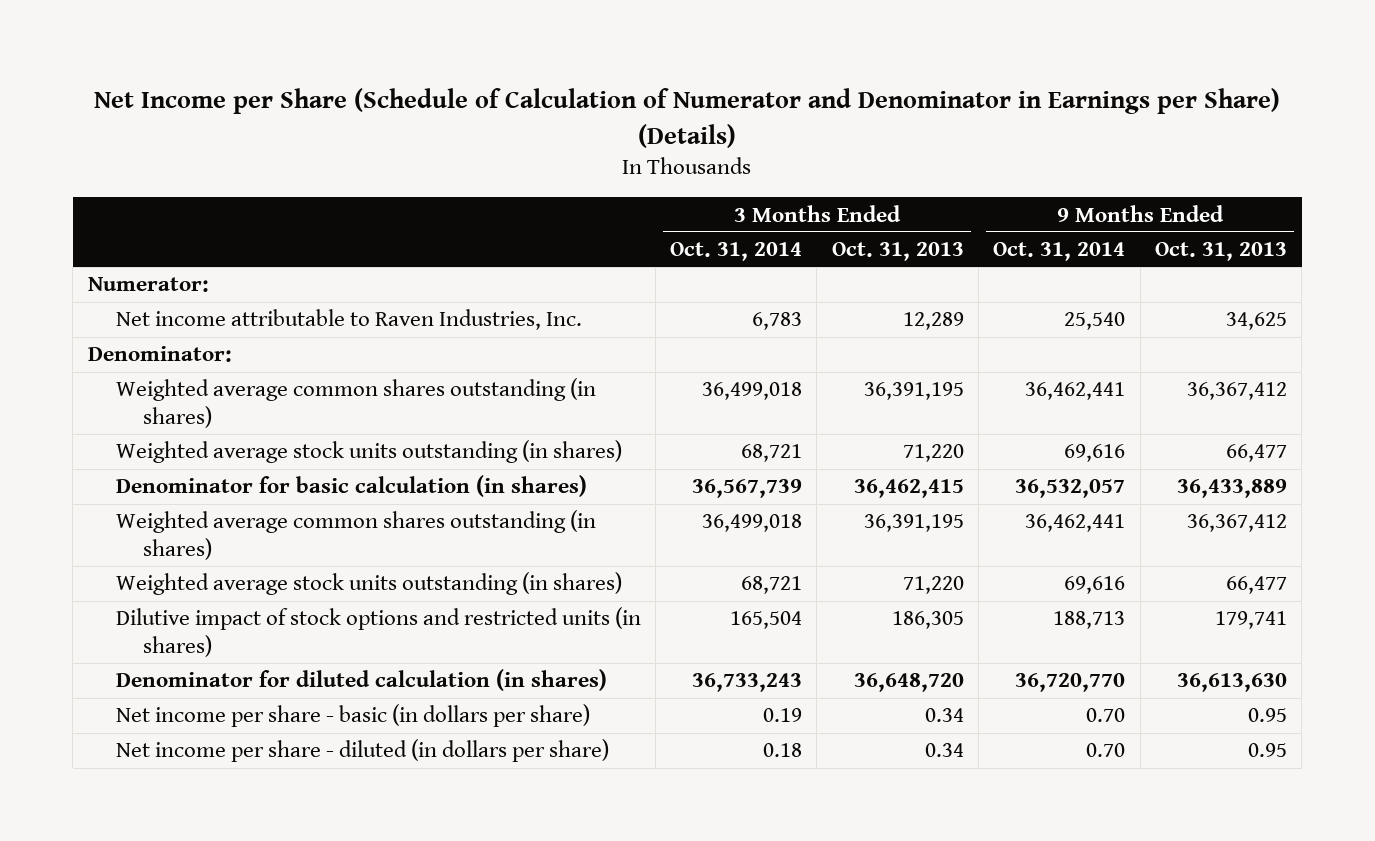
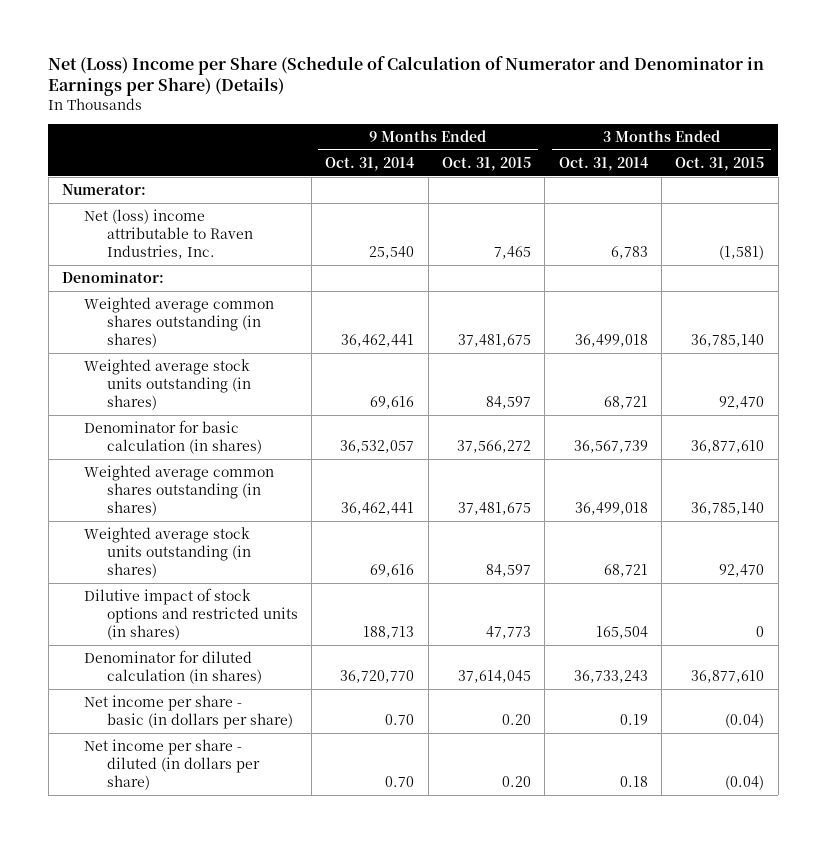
- Net Income per Share (Schedule of Calculation of Numerator and Denominator in Earnings per Share) (Details)
+ Net (Loss) Income per Share (Schedule of Calculation of Numerator and Denominator in Earnings per Share) (Details)
- | 3 Months Ended Oct. 31, 2014 | 3 Months Ended Oct. 31, 2013 | 9 Months Ended Oct. 31, 2014 | 9 Months Ended Oct. 31, 2013
+ | 9 Months Ended Oct. 31, 2014 | 9 Months Ended Oct. 31, 2015 | 3 Months Ended Oct. 31, 2014 | 3 Months Ended Oct. 31, 2015
- Net income attributable to Raven Industries, Inc. | 6,783 | 12,289 | 25,540 | 34,625
+ Net (loss) income attributable to Raven Industries, Inc. | 25,540 | 7,465 | 6,783 | (1,581)

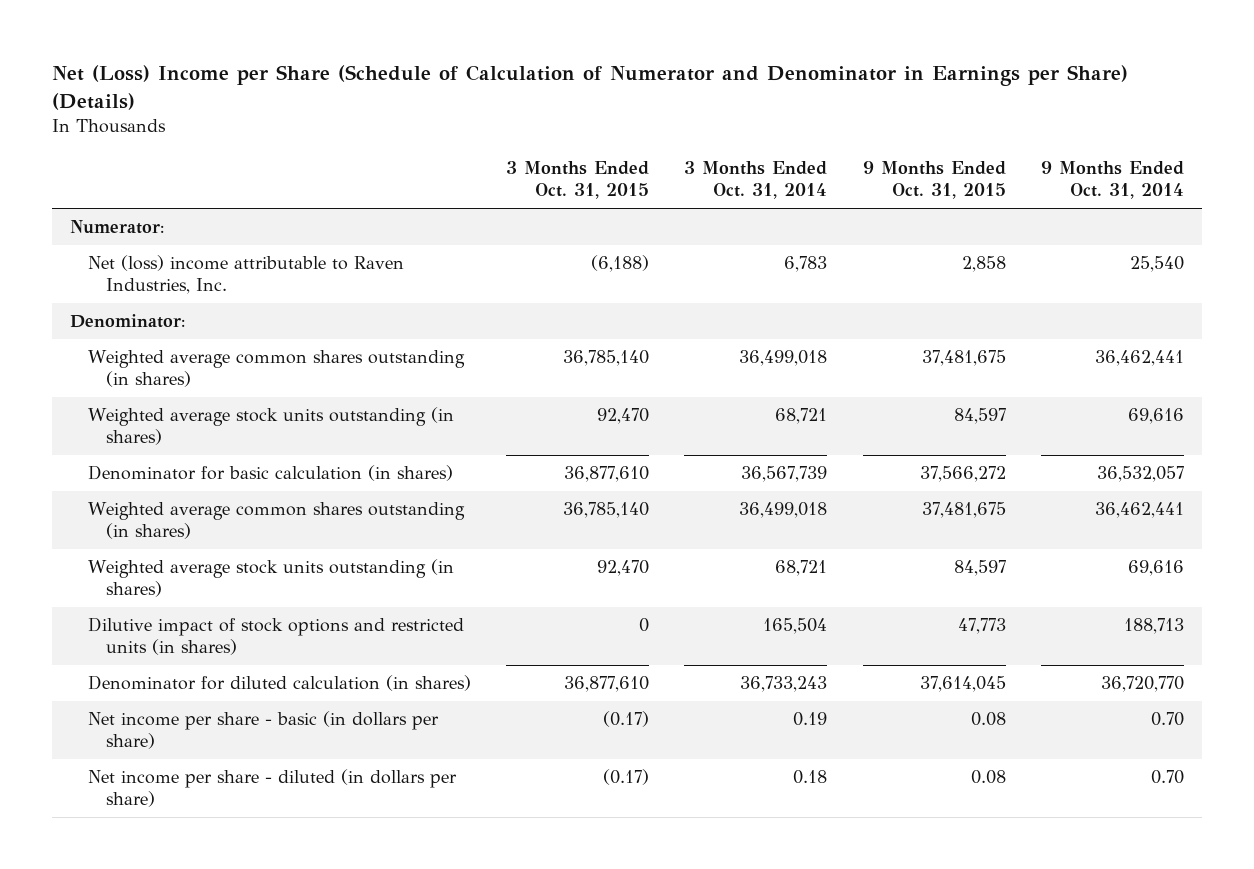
- | 9 Months Ended Oct. 31, 2014 | 9 Months Ended Oct. 31, 2015 | 3 Months Ended Oct. 31, 2014 | 3 Months Ended Oct. 31, 2015
+ | 3 Months Ended Oct. 31, 2015 | 3 Months Ended Oct. 31, 2014 | 9 Months Ended Oct. 31, 2015 | 9 Months Ended Oct. 31, 2014
- Net (loss) income attributable to Raven Industries, Inc. | 25,540 | 7,465 | 6,783 | (1,581)
+ Net (loss) income attributable to Raven Industries, Inc. | (6,188) | 6,783 | 2,858 | 25,540
- Net income per share - basic (in dollars per share) | 0.70 | 0.20 | 0.19 | (0.04)
- Net income per share - diluted (in dollars per share) | 0.70 | 0.20 | 0.18 | (0.04)
+ Net income per share - basic (in dollars per share) | (0.17) | 0.19 | 0.08 | 0.70
+ Net income per share - diluted (in dollars per share) | (0.17) | 0.18 | 0.08 | 0.70

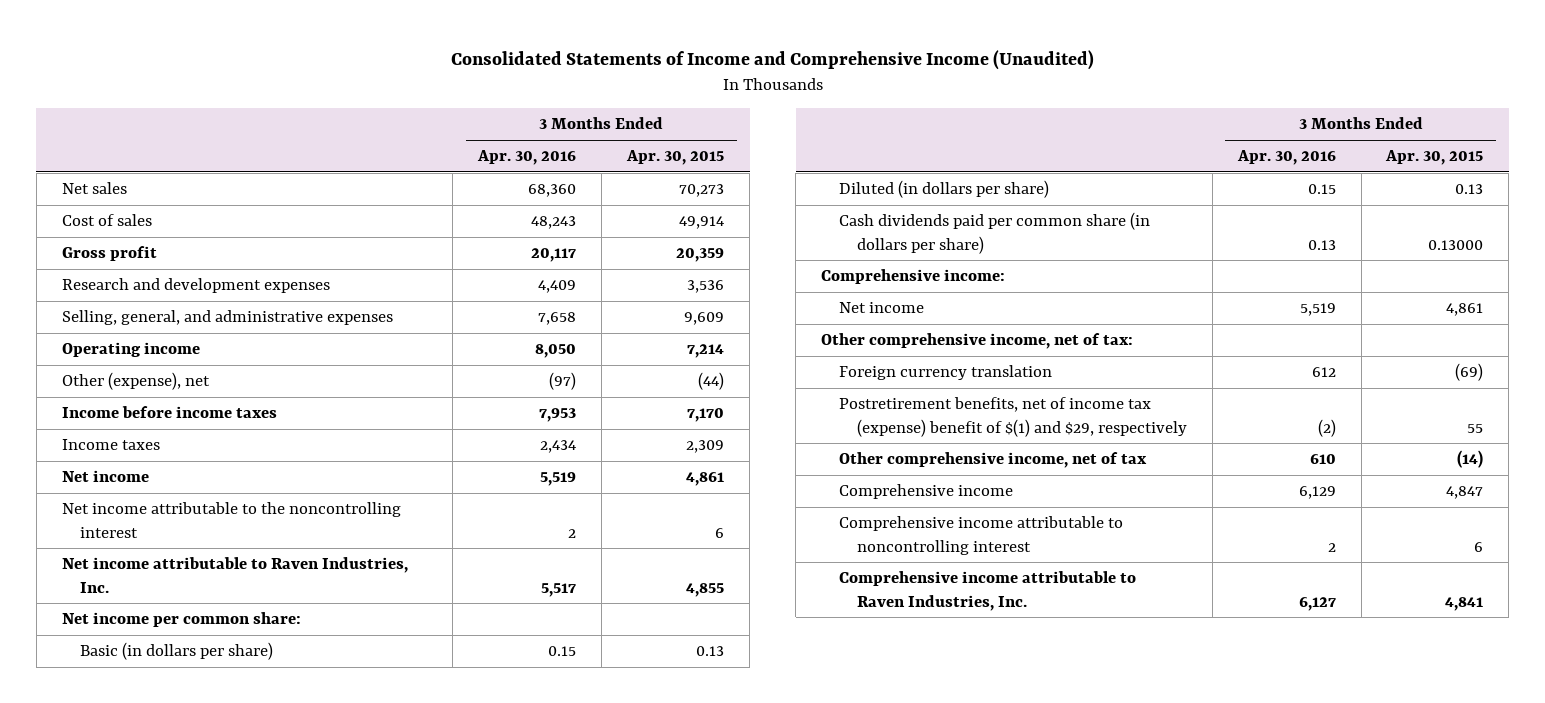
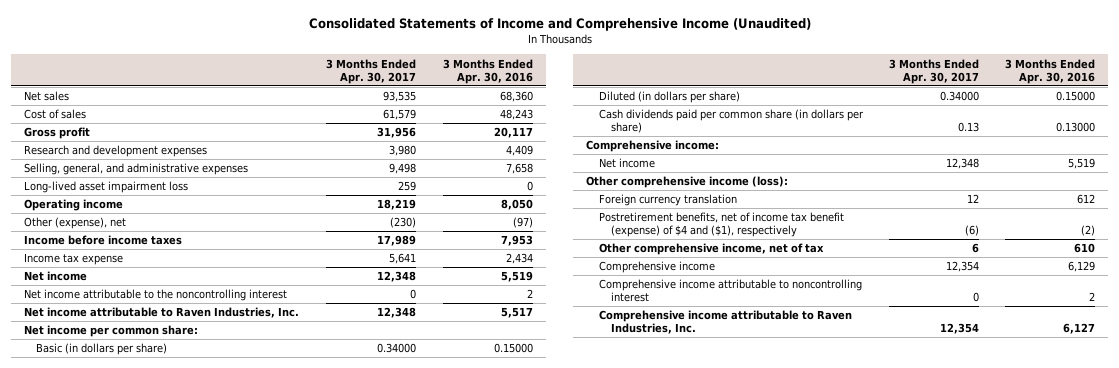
- | 3 Months Ended Apr. 30, 2016 | 3 Months Ended Apr. 30, 2015
+ | 3 Months Ended Apr. 30, 2017 | 3 Months Ended Apr. 30, 2016
+ Long-lived asset impairment loss | 259 | 0
- Income taxes | 2,434 | 2,309
+ Income tax expense | 5,641 | 2,434
- Basic (in dollars per share) | 0.15 | 0.13
- Diluted (in dollars per share) | 0.15 | 0.13
- Cash dividends paid per common share (in dollars per share) | 0.13 | 0.13000
+ Basic (in dollars per share) | 0.34000 | 0.15000
+ Diluted (in dollars per share) | 0.34000 | 0.15000
+ Cash dividends paid per common share (in dollars per share) | 0.13 | 0.13000
- Other comprehensive income, net of tax:
+ Other comprehensive income (loss):
- Postretirement benefits, net of income tax (expense) benefit of $(1) and $29, respectively | (2) | 55
+ Postretirement benefits, net of income tax benefit (expense) of $4 and ($1), respectively | (6) | (2)

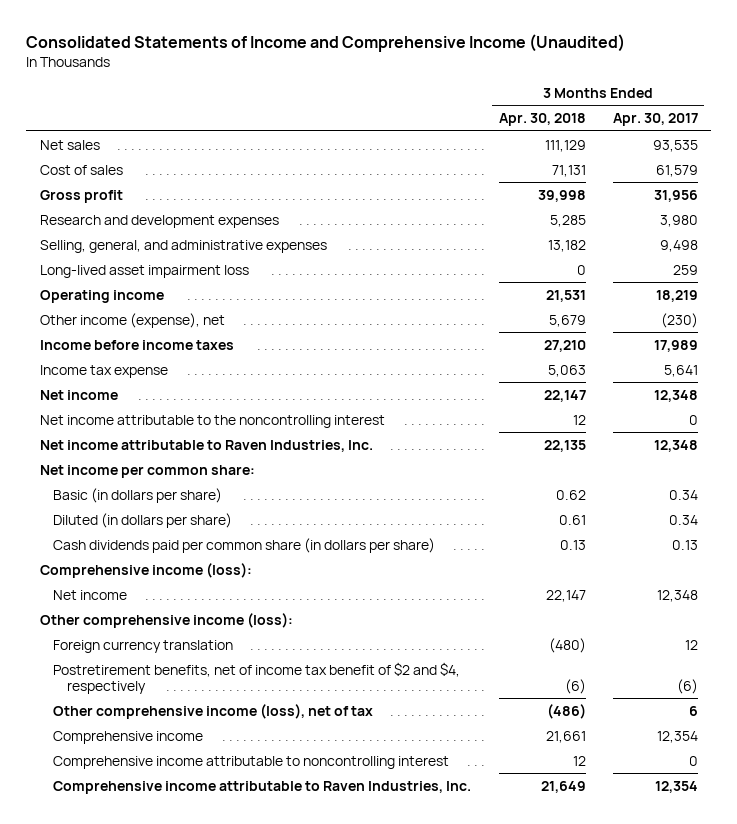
- | 3 Months Ended Apr. 30, 2017 | 3 Months Ended Apr. 30, 2016
+ | 3 Months Ended Apr. 30, 2018 | 3 Months Ended Apr. 30, 2017
- Other (expense), net | (230) | (97)
+ Other income (expense), net | 5,679 | (230)
- Basic (in dollars per share) | 0.34000 | 0.15000
- Diluted (in dollars per share) | 0.34000 | 0.15000
+ Basic (in dollars per share) | 0.62 | 0.34
+ Diluted (in dollars per share) | 0.61 | 0.34
- Comprehensive income:
+ Comprehensive income (loss):
- Postretirement benefits, net of income tax benefit (expense) of $4 and ($1), respectively | (6) | (2)
- Other comprehensive income, net of tax | 6 | 610
+ Postretirement benefits, net of income tax benefit of $2 and $4, respectively | (6) | (6)
+ Other comprehensive income (loss), net of tax | (486) | 6

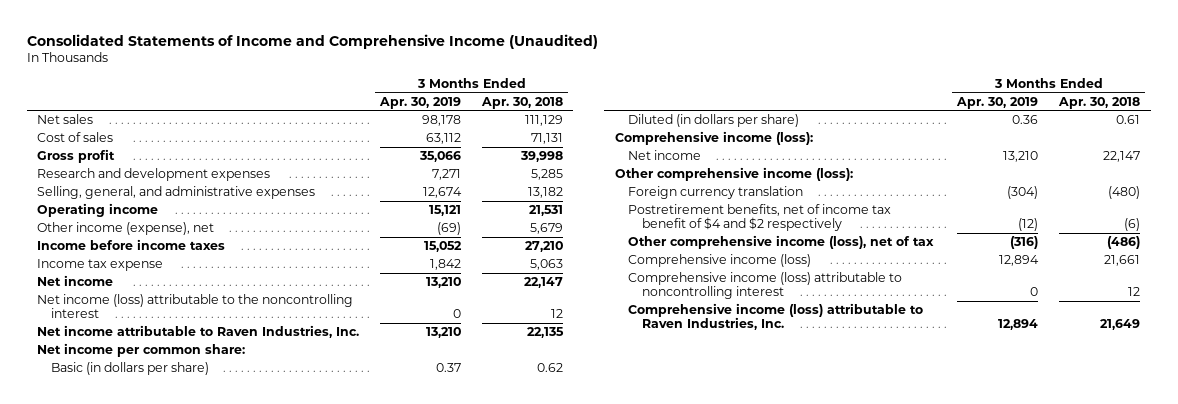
- | 3 Months Ended Apr. 30, 2018 | 3 Months Ended Apr. 30, 2017
+ | 3 Months Ended Apr. 30, 2019 | 3 Months Ended Apr. 30, 2018
- Long-lived asset impairment loss | 0 | 259
- Net income attributable to the noncontrolling interest | 12 | 0
+ Net income (loss) attributable to the noncontrolling interest | 0 | 12
- Cash dividends paid per common share (in dollars per share) | 0.13 | 0.13
- Postretirement benefits, net of income tax benefit of $2 and $4, respectively | (6) | (6)
+ Postretirement benefits, net of income tax benefit of $4 and $2 respectively | (12) | (6)
- Comprehensive income | 21,661 | 12,354
- Comprehensive income attributable to noncontrolling interest | 12 | 0
- Comprehensive income attributable to Raven Industries, Inc. | 21,649 | 12,354
+ Comprehensive income (loss) | 12,894 | 21,661
+ Comprehensive income (loss) attributable to noncontrolling interest | 0 | 12
+ Comprehensive income (loss) attributable to Raven Industries, Inc. | 12,894 | 21,649

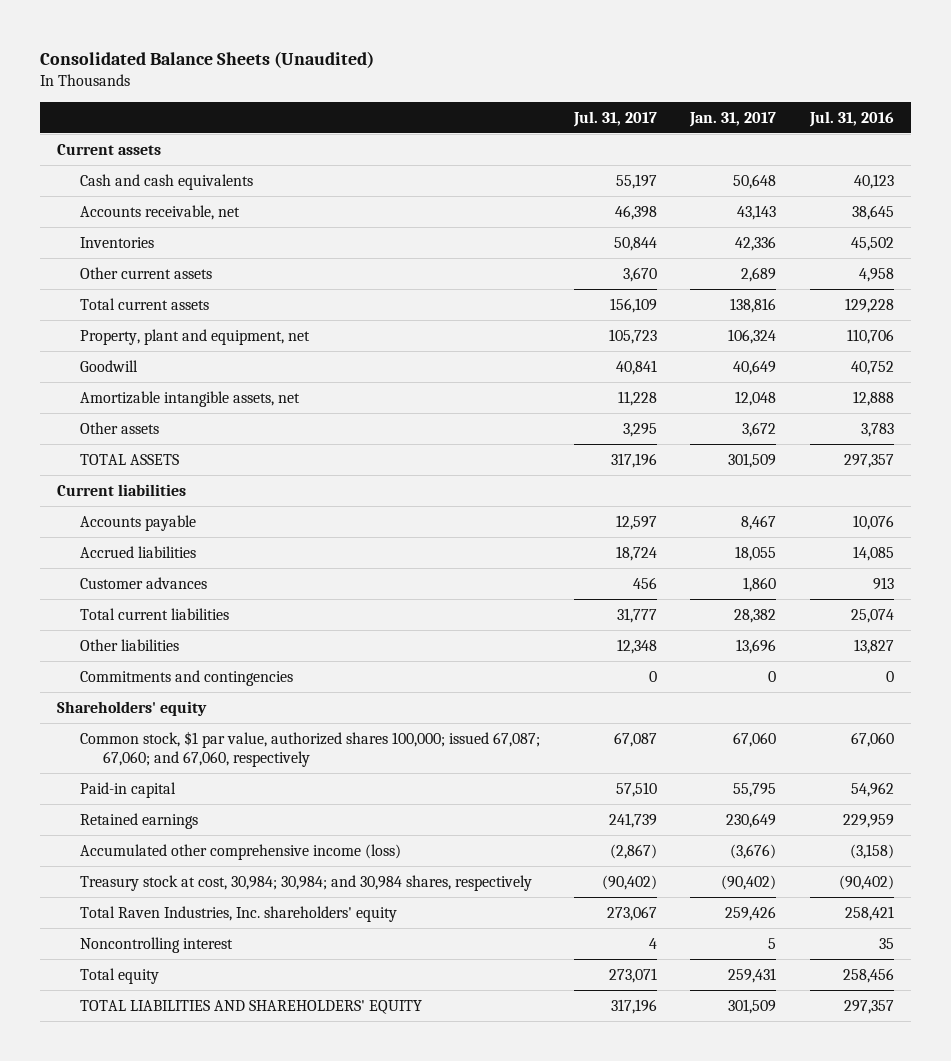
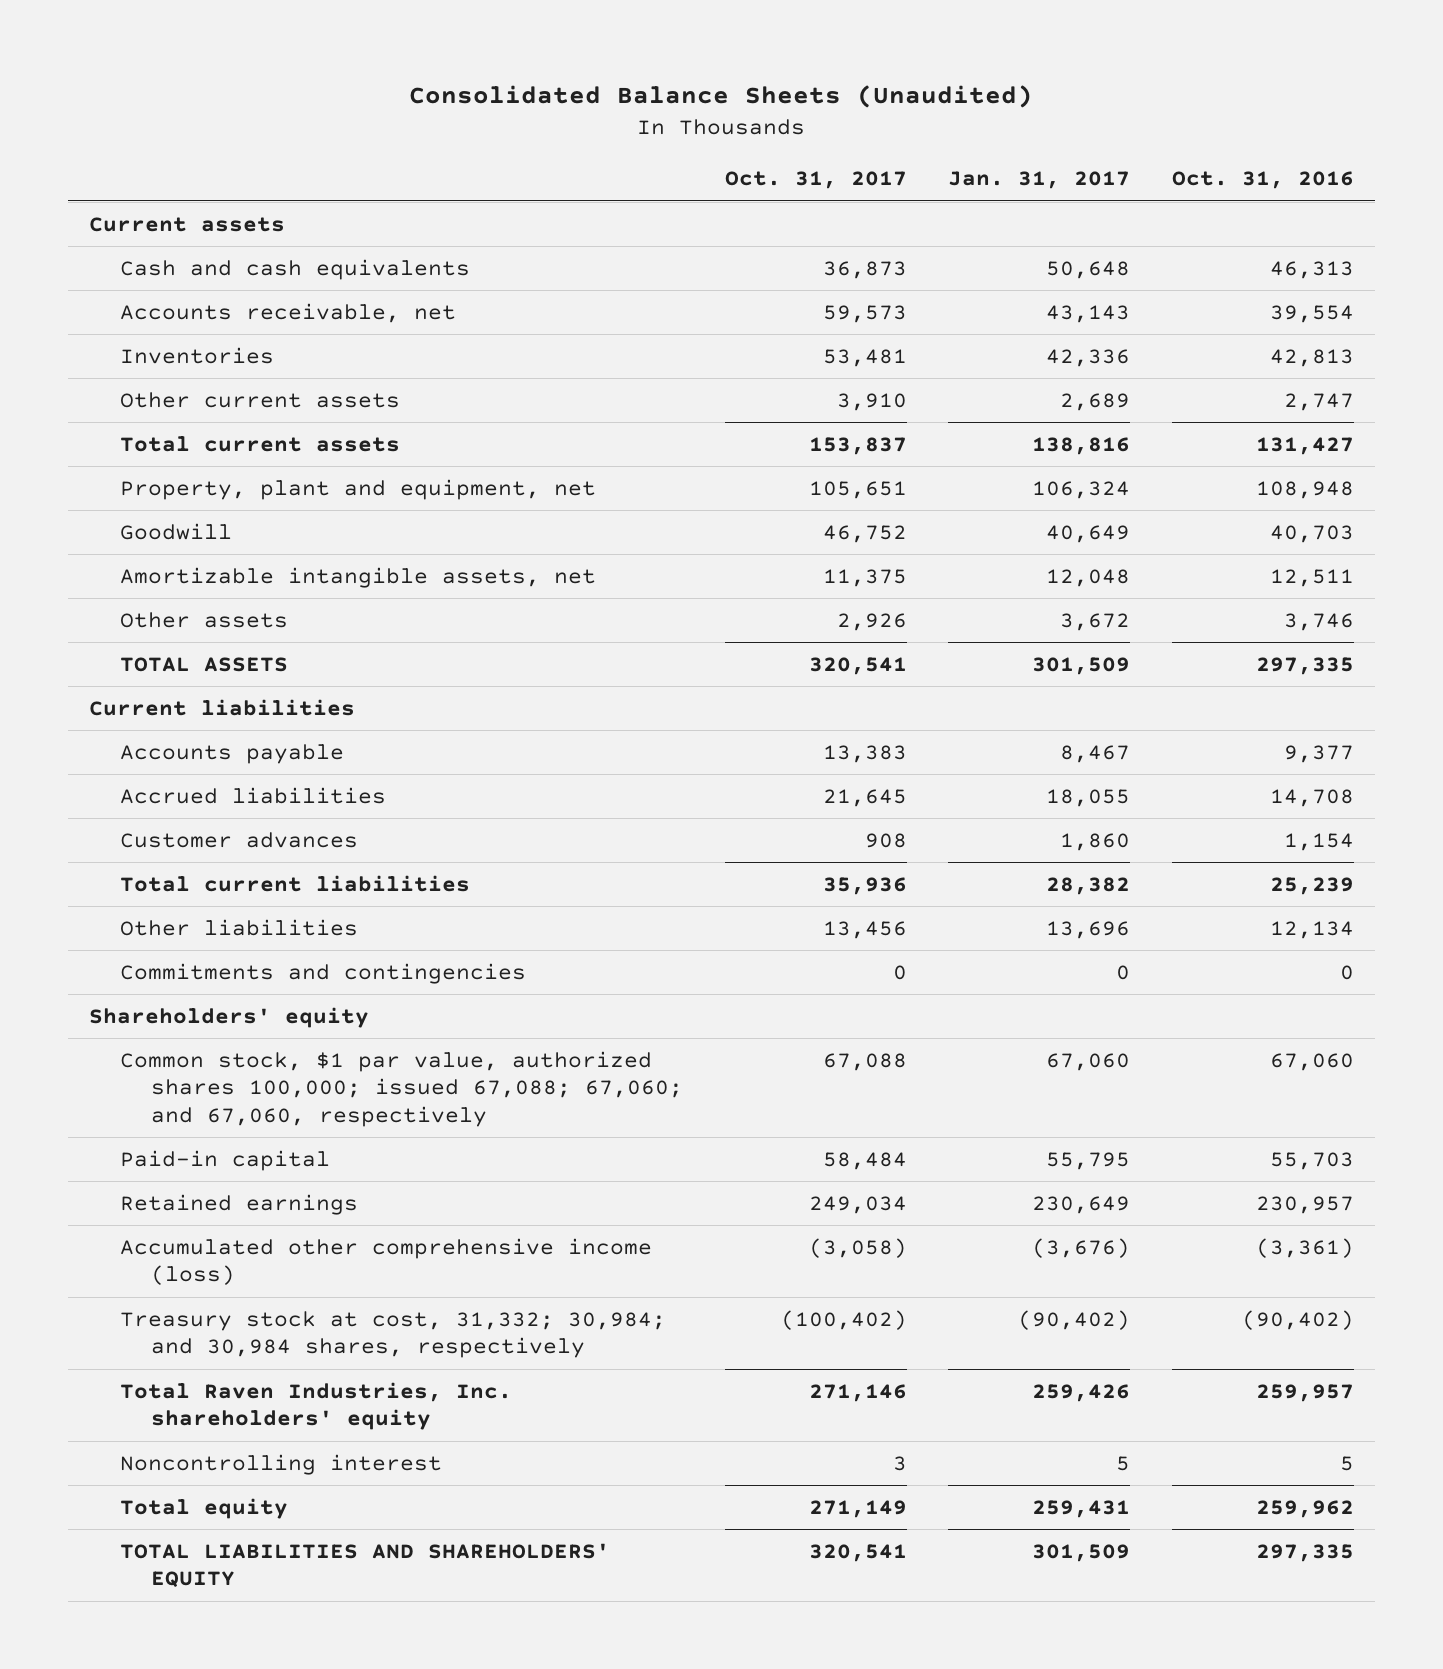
- | Jul. 31, 2017 | Jan. 31, 2017 | Jul. 31, 2016
+ | Oct. 31, 2017 | Jan. 31, 2017 | Oct. 31, 2016
- Common stock, $1 par value, authorized shares 100,000; issued 67,087; 67,060; and 67,060, respectively | 67,087 | 67,060 | 67,060
+ Common stock, $1 par value, authorized shares 100,000; issued 67,088; 67,060; and 67,060, respectively | 67,088 | 67,060 | 67,060
- Treasury stock at cost, 30,984; 30,984; and 30,984 shares, respectively | (90,402) | (90,402) | (90,402)
+ Treasury stock at cost, 31,332; 30,984; and 30,984 shares, respectively | (100,402) | (90,402) | (90,402)

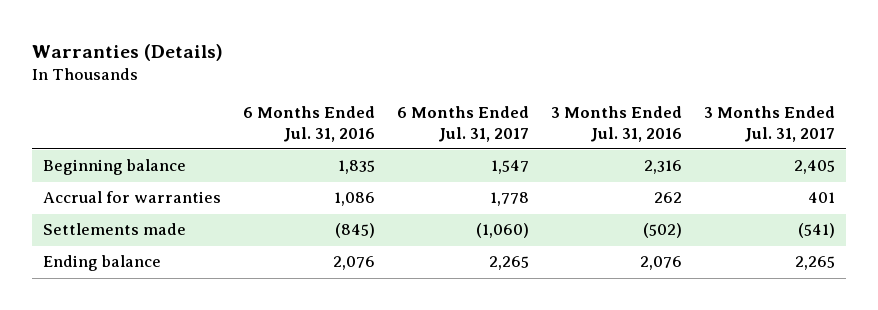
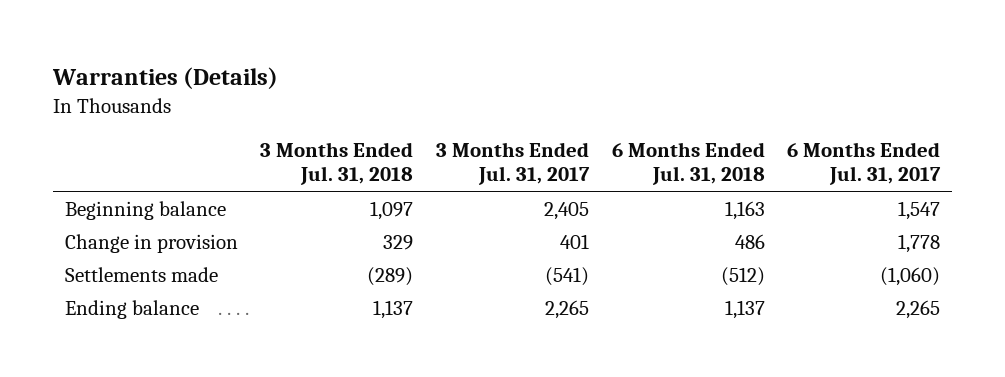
- | 6 Months Ended Jul. 31, 2016 | 6 Months Ended Jul. 31, 2017 | 3 Months Ended Jul. 31, 2016 | 3 Months Ended Jul. 31, 2017
+ | 3 Months Ended Jul. 31, 2018 | 3 Months Ended Jul. 31, 2017 | 6 Months Ended Jul. 31, 2018 | 6 Months Ended Jul. 31, 2017
- Accrual for warranties | 1,086 | 1,778 | 262 | 401
+ Change in provision | 329 | 401 | 486 | 1,778

